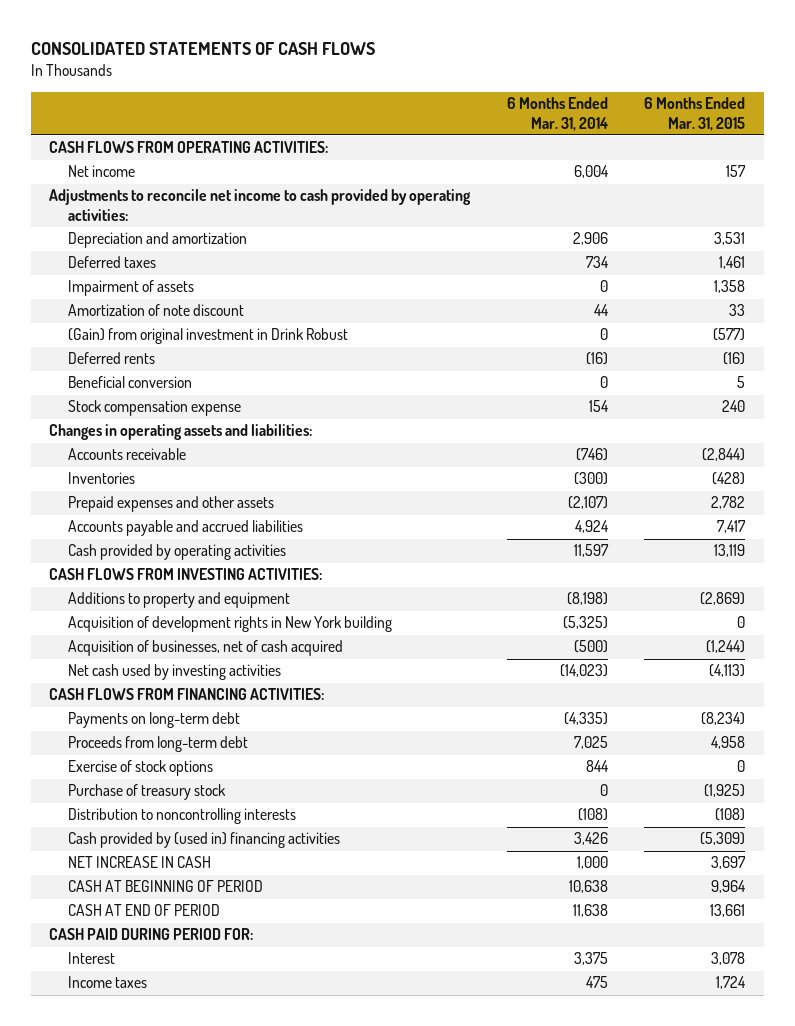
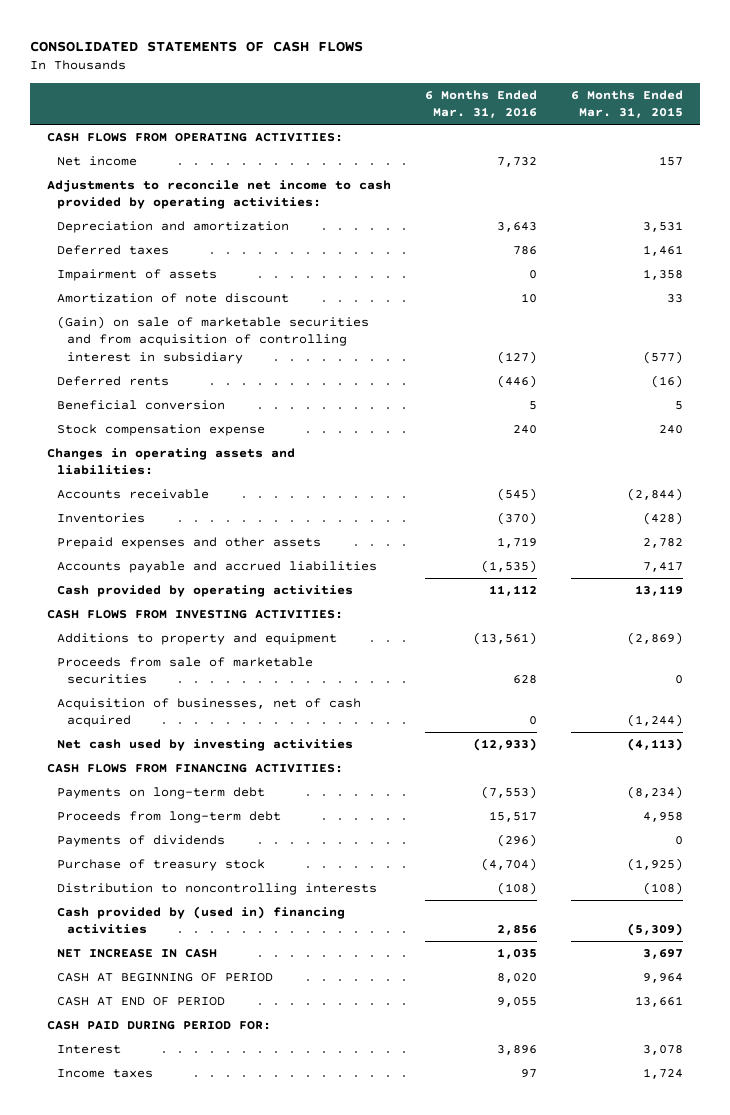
- | 6 Months Ended Mar. 31, 2014 | 6 Months Ended Mar. 31, 2015
+ | 6 Months Ended Mar. 31, 2016 | 6 Months Ended Mar. 31, 2015
- (Gain) from original investment in Drink Robust | 0 | (577)
+ (Gain) on sale of marketable securities and from acquisition of controlling interest in subsidiary | (127) | (577)
- Acquisition of development rights in New York building | (5,325) | 0
+ Proceeds from sale of marketable securities | 628 | 0
- Exercise of stock options | 844 | 0
+ Payments of dividends | (296) | 0

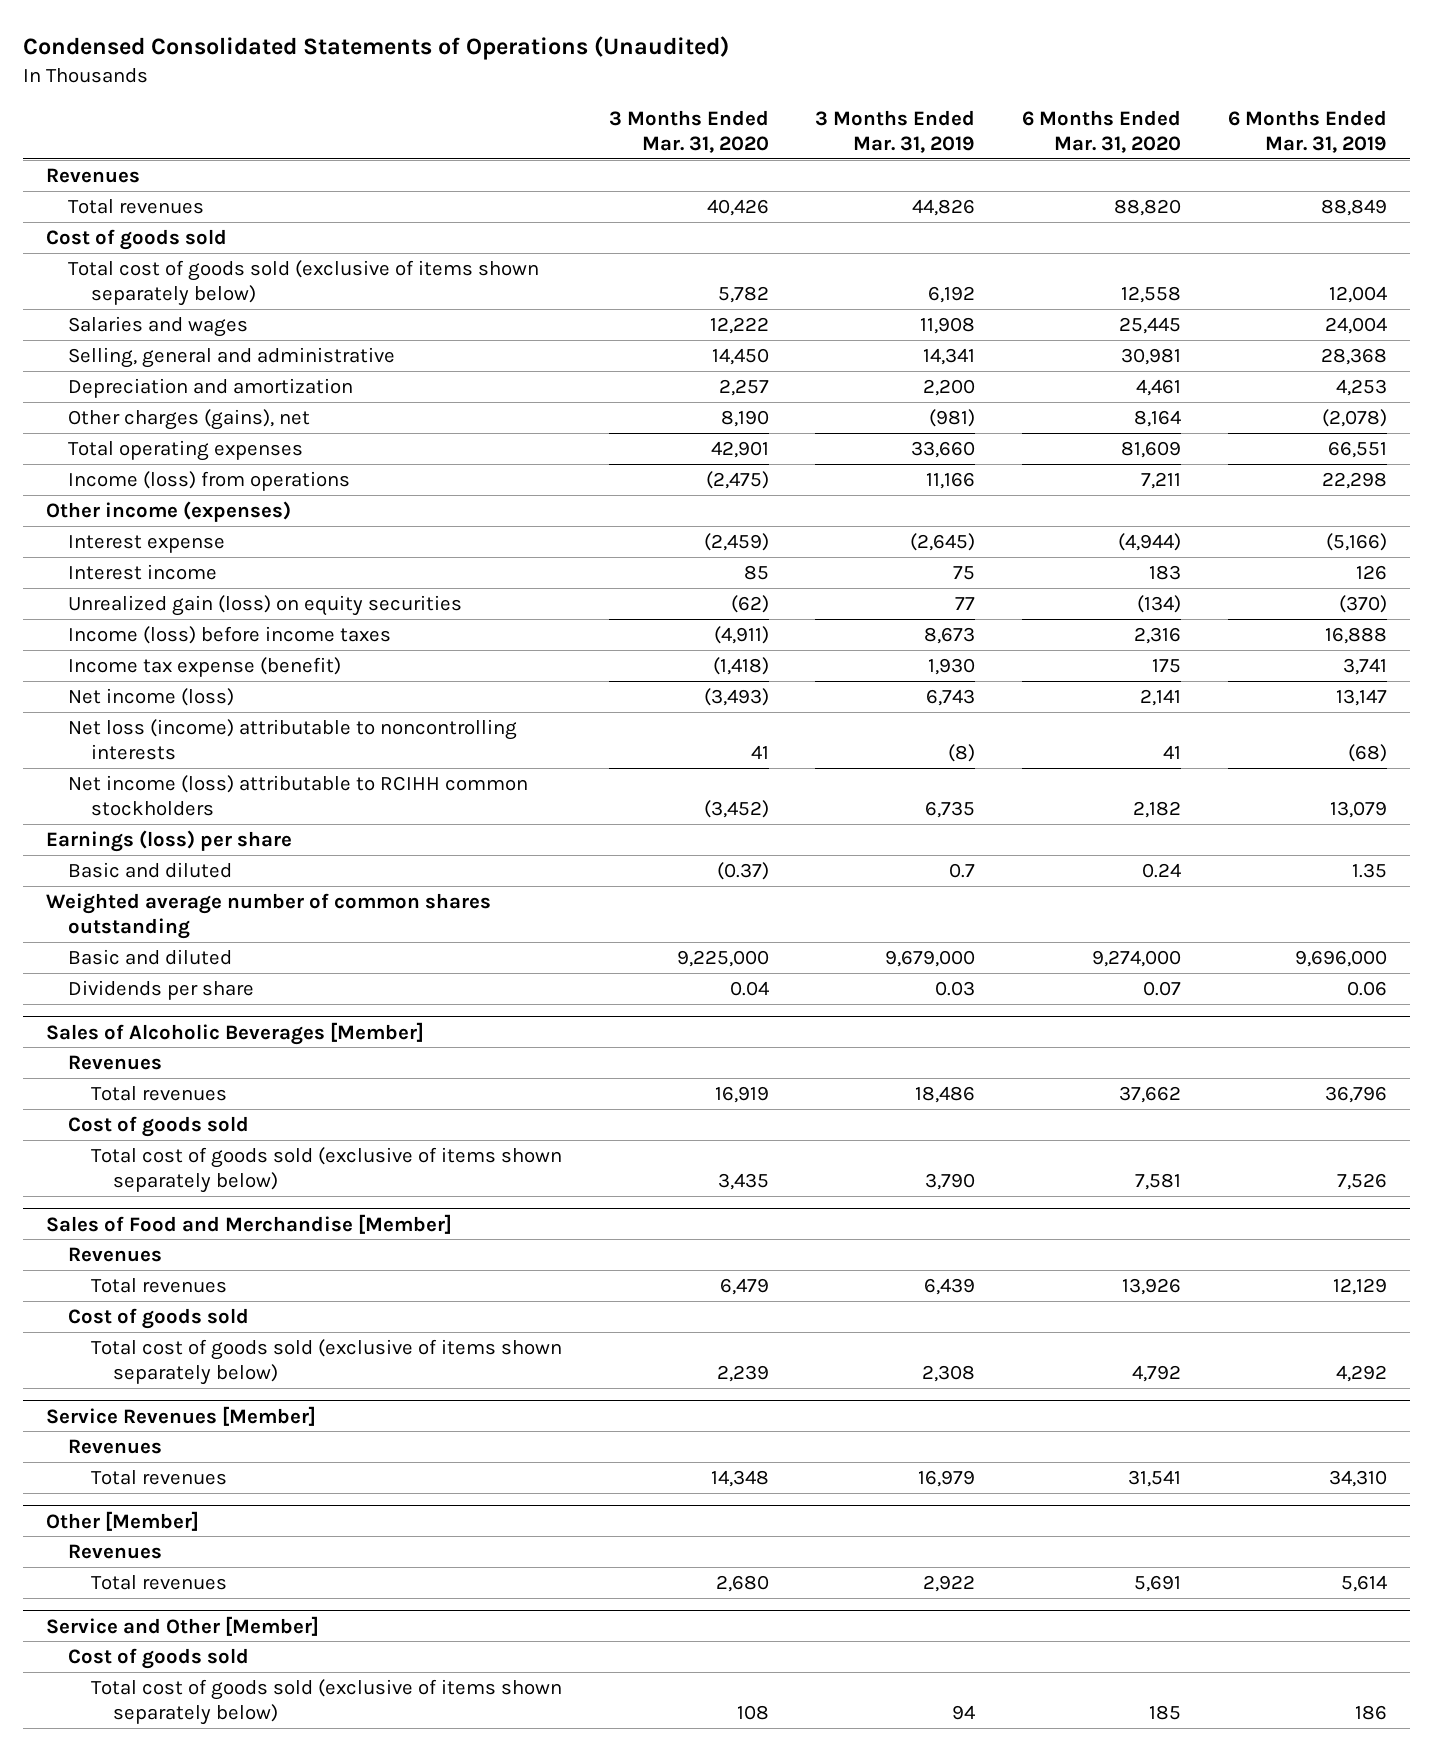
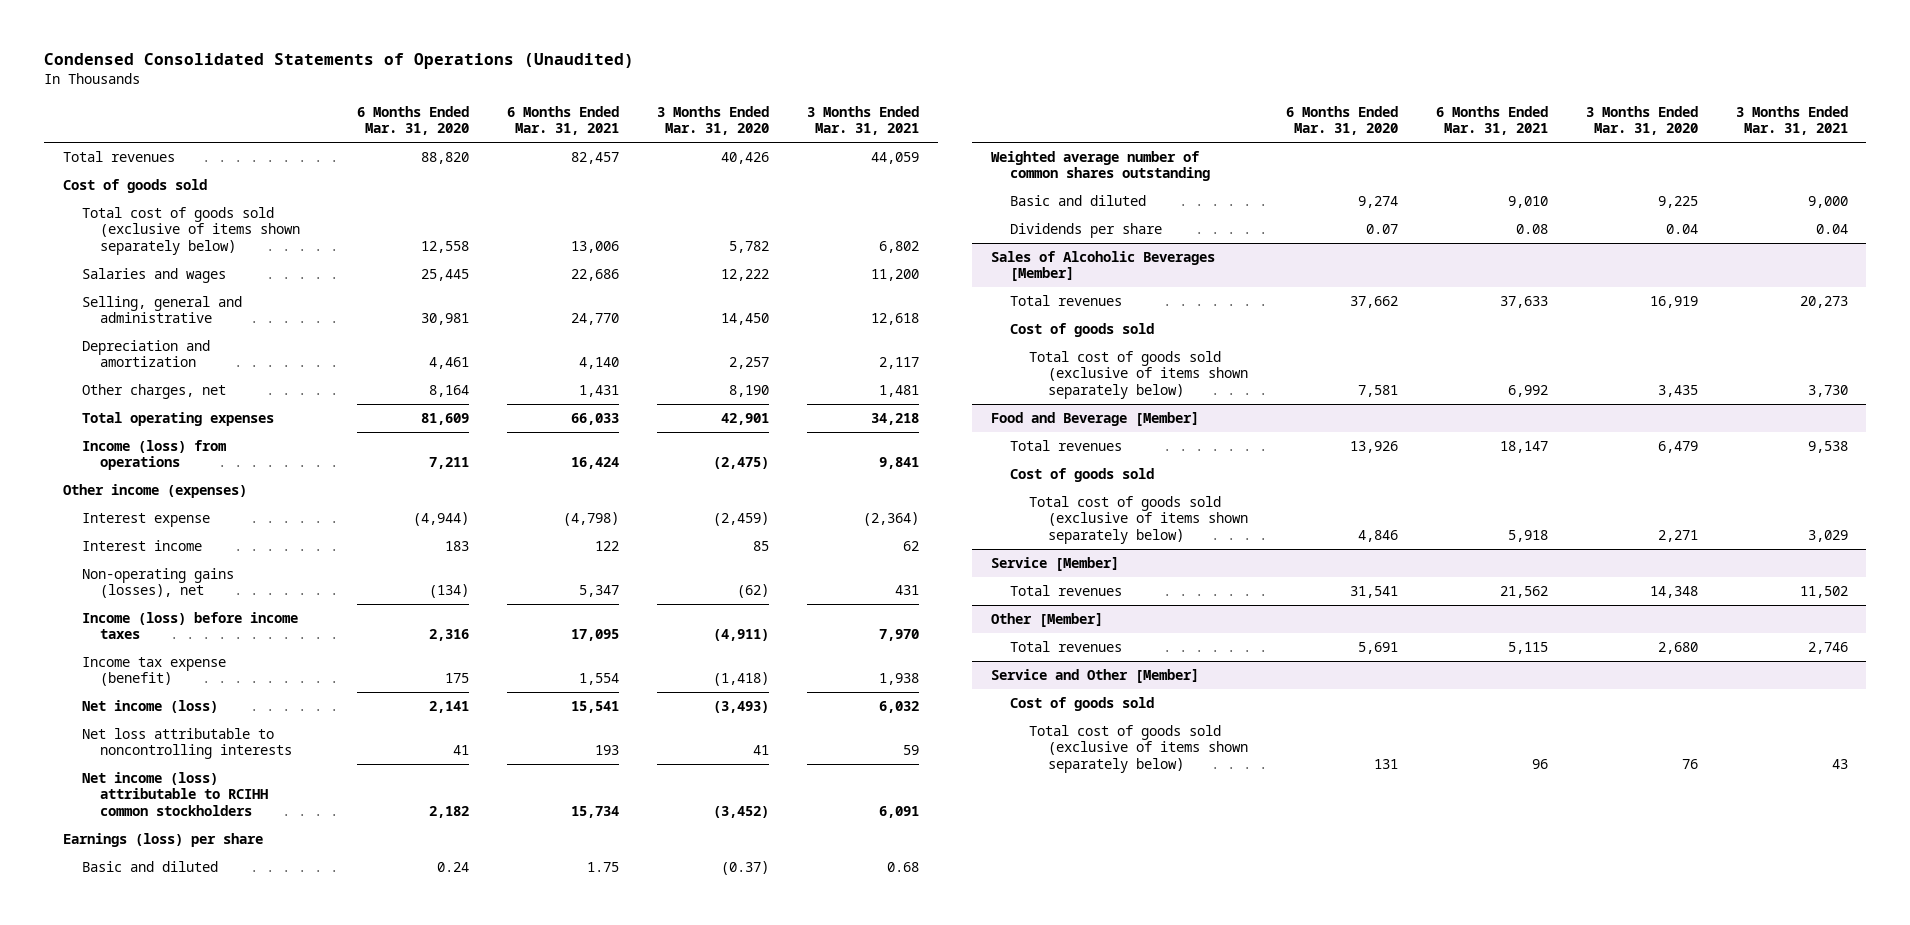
- | 3 Months Ended Mar. 31, 2020 | 3 Months Ended Mar. 31, 2019 | 6 Months Ended Mar. 31, 2020 | 6 Months Ended Mar. 31, 2019
+ | 6 Months Ended Mar. 31, 2020 | 6 Months Ended Mar. 31, 2021 | 3 Months Ended Mar. 31, 2020 | 3 Months Ended Mar. 31, 2021
- Revenues
- Other charges (gains), net | 8,190 | (981) | 8,164 | (2,078)
+ Other charges, net | 8,164 | 1,431 | 8,190 | 1,481
- Unrealized gain (loss) on equity securities | (62) | 77 | (134) | (370)
+ Non-operating gains (losses), net | (134) | 5,347 | (62) | 431
- Net loss (income) attributable to noncontrolling interests | 41 | (8) | 41 | (68)
+ Net loss attributable to noncontrolling interests | 41 | 193 | 41 | 59
- Basic and diluted | 9,225,000 | 9,679,000 | 9,274,000 | 9,696,000
+ Basic and diluted | 9,274 | 9,010 | 9,225 | 9,000
@ Sales of Alcoholic Beverages [Member]
- Revenues
- Sales of Food and Merchandise [Member]
- Revenues
+ Food and Beverage [Member]
- Total cost of goods sold (exclusive of items shown separately below) | 2,239 | 2,308 | 4,792 | 4,292
- Service Revenues [Member]
- Revenues
+ Total cost of goods sold (exclusive of items shown separately below) | 4,846 | 5,918 | 2,271 | 3,029
+ Service [Member]
@ Other [Member]
- Revenues
@ Service and Other [Member]
- Total cost of goods sold (exclusive of items shown separately below) | 108 | 94 | 185 | 186
+ Total cost of goods sold (exclusive of items shown separately below) | 131 | 96 | 76 | 43

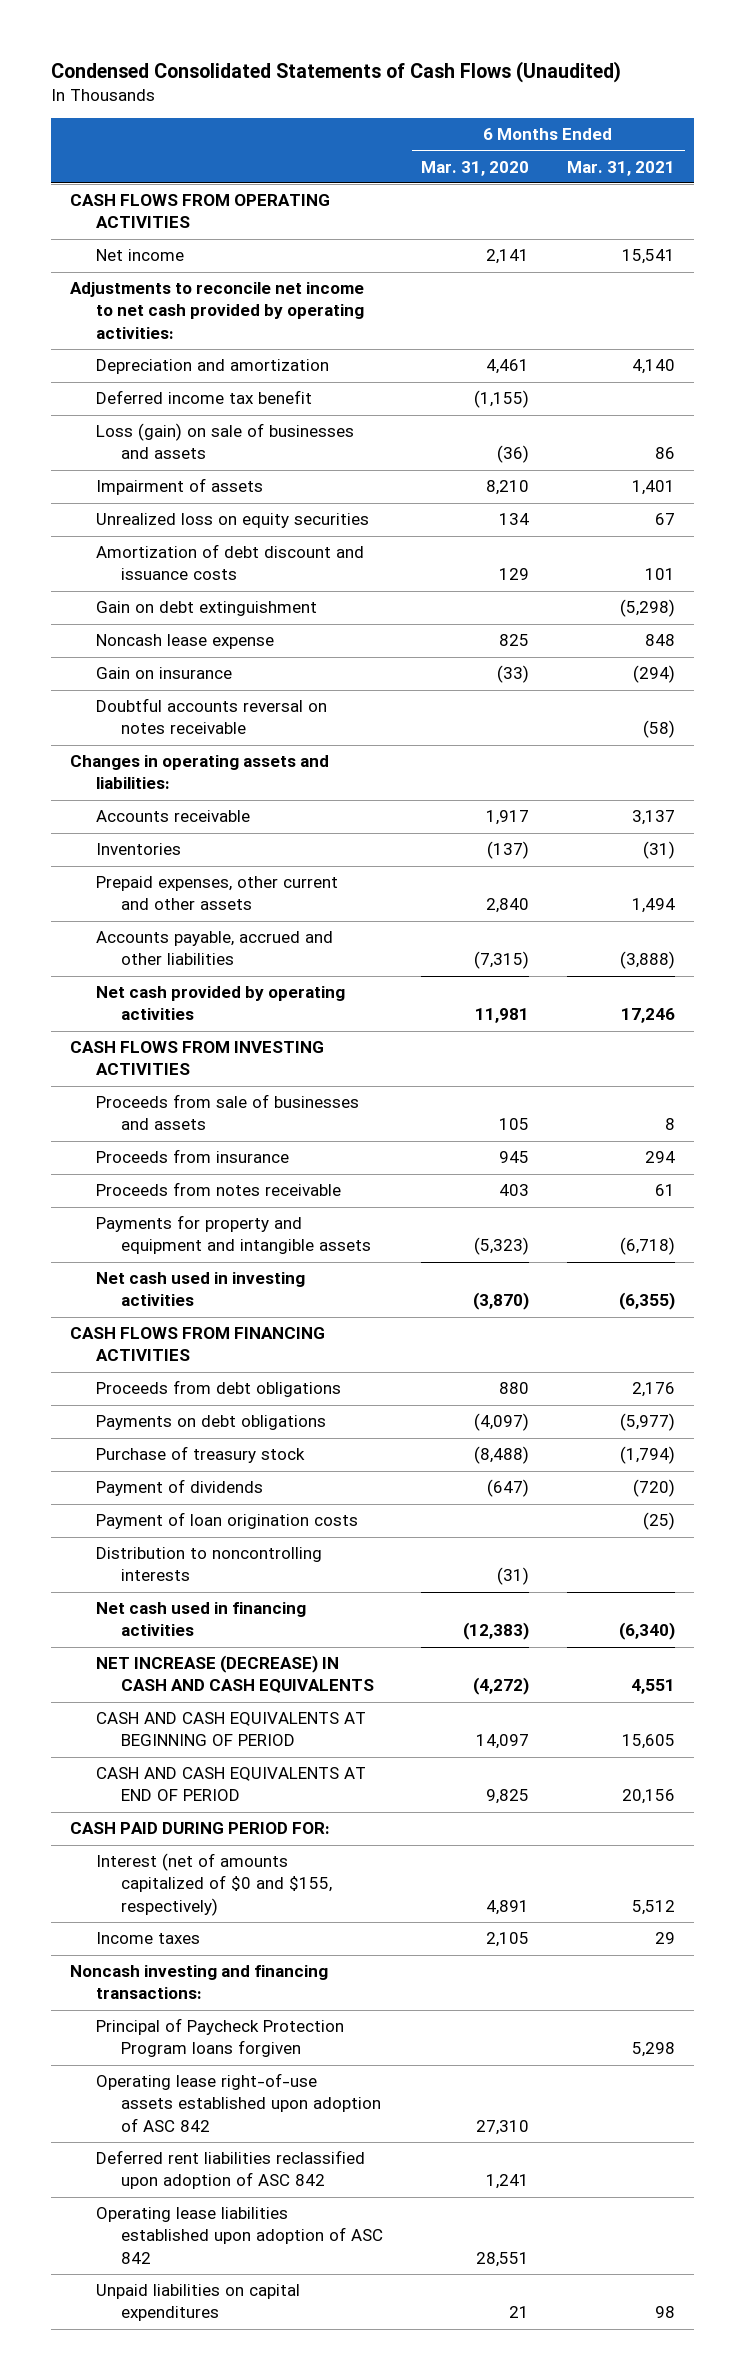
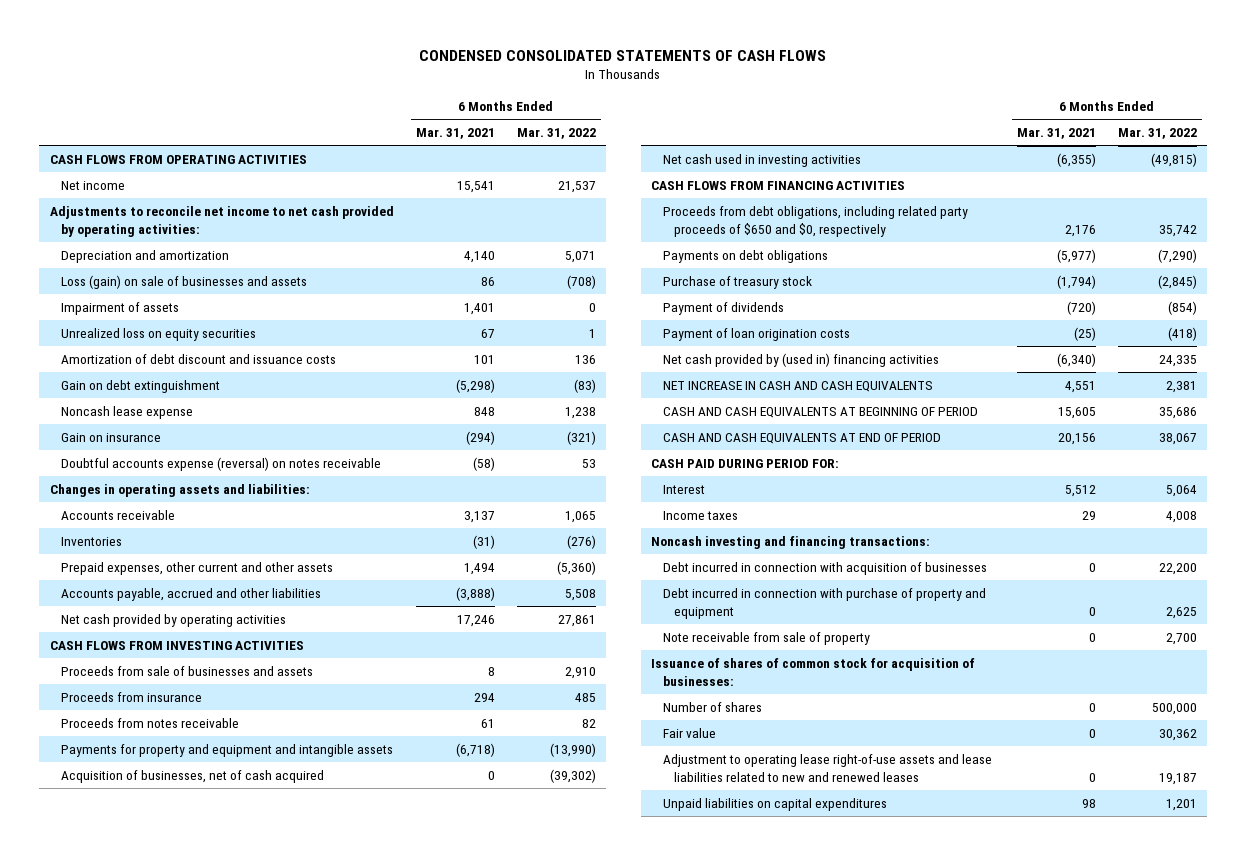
- Condensed Consolidated Statements of Cash Flows (Unaudited)
+ CONDENSED CONSOLIDATED STATEMENTS OF CASH FLOWS
- | 6 Months Ended Mar. 31, 2020 | 6 Months Ended Mar. 31, 2021
+ | 6 Months Ended Mar. 31, 2021 | 6 Months Ended Mar. 31, 2022
- Deferred income tax benefit | (1,155) |
- Doubtful accounts reversal on notes receivable | | (58)
+ Doubtful accounts expense (reversal) on notes receivable | (58) | 53
+ Acquisition of businesses, net of cash acquired | 0 | (39,302)
- Proceeds from debt obligations | 880 | 2,176
+ Proceeds from debt obligations, including related party proceeds of $650 and $0, respectively | 2,176 | 35,742
- Distribution to noncontrolling interests | (31) |
- Net cash used in financing activities | (12,383) | (6,340)
- NET INCREASE (DECREASE) IN CASH AND CASH EQUIVALENTS | (4,272) | 4,551
+ Net cash provided by (used in) financing activities | (6,340) | 24,335
+ NET INCREASE IN CASH AND CASH EQUIVALENTS | 4,551 | 2,381
- Interest (net of amounts capitalized of $0 and $155, respectively) | 4,891 | 5,512
+ Interest | 5,512 | 5,064
- Principal of Paycheck Protection Program loans forgiven | | 5,298
- Operating lease right-of-use assets established upon adoption of ASC 842 | 27,310 |
- Deferred rent liabilities reclassified upon adoption of ASC 842 | 1,241 |
- Operating lease liabilities established upon adoption of ASC 842 | 28,551 |
+ Debt incurred in connection with acquisition of businesses | 0 | 22,200
+ Debt incurred in connection with purchase of property and equipment | 0 | 2,625
+ Note receivable from sale of property | 0 | 2,700
+ Issuance of shares of common stock for acquisition of businesses:
+ Number of shares | 0 | 500,000
+ Fair value | 0 | 30,362
+ Adjustment to operating lease right-of-use assets and lease liabilities related to new and renewed leases | 0 | 19,187

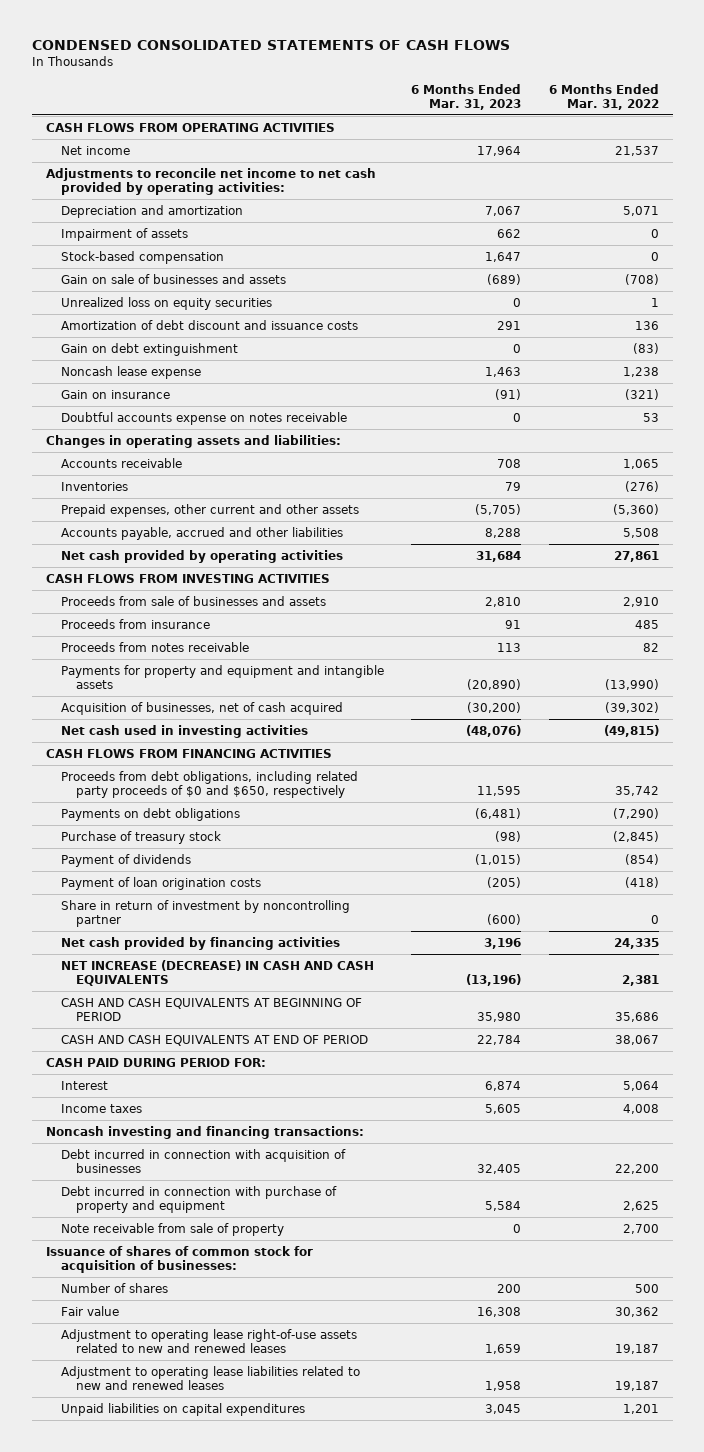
- | 6 Months Ended Mar. 31, 2021 | 6 Months Ended Mar. 31, 2022
+ | 6 Months Ended Mar. 31, 2023 | 6 Months Ended Mar. 31, 2022
- Loss (gain) on sale of businesses and assets | 86 | (708)
+ Stock-based compensation | 1,647 | 0
+ Gain on sale of businesses and assets | (689) | (708)
- Doubtful accounts expense (reversal) on notes receivable | (58) | 53
+ Doubtful accounts expense on notes receivable | 0 | 53
- Proceeds from debt obligations, including related party proceeds of $650 and $0, respectively | 2,176 | 35,742
+ Proceeds from debt obligations, including related party proceeds of $0 and $650, respectively | 11,595 | 35,742
- Net cash provided by (used in) financing activities | (6,340) | 24,335
- NET INCREASE IN CASH AND CASH EQUIVALENTS | 4,551 | 2,381
+ Share in return of investment by noncontrolling partner | (600) | 0
+ Net cash provided by financing activities | 3,196 | 24,335
+ NET INCREASE (DECREASE) IN CASH AND CASH EQUIVALENTS | (13,196) | 2,381
- Number of shares | 0 | 500,000
+ Number of shares | 200 | 500
- Adjustment to operating lease right-of-use assets and lease liabilities related to new and renewed leases | 0 | 19,187
+ Adjustment to operating lease right-of-use assets related to new and renewed leases | 1,659 | 19,187
+ Adjustment to operating lease liabilities related to new and renewed leases | 1,958 | 19,187

